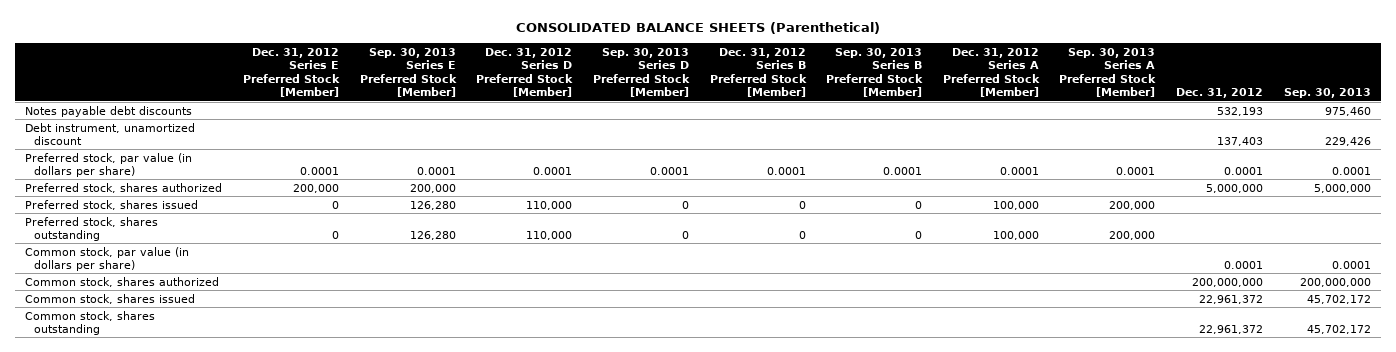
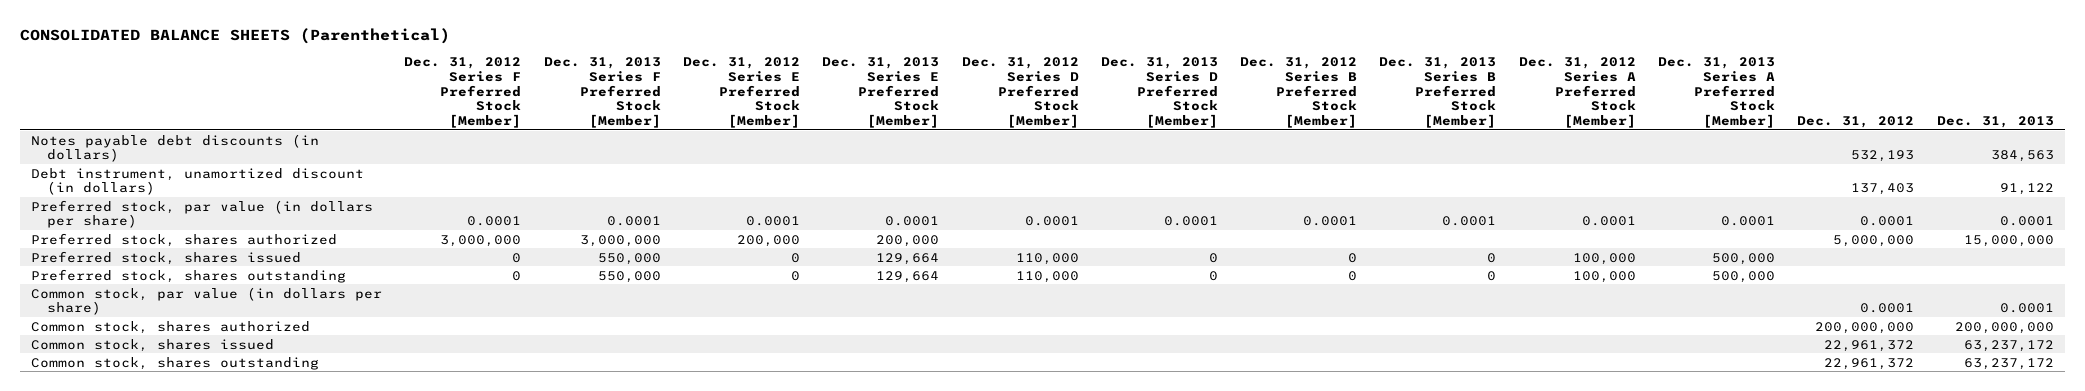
- | Dec. 31, 2012 Series E Preferred Stock [Member] | Sep. 30, 2013 Series E Preferred Stock [Member] | Dec. 31, 2012 Series D Preferred Stock [Member] | Sep. 30, 2013 Series D Preferred Stock [Member] | Dec. 31, 2012 Series B Preferred Stock [Member] | Sep. 30, 2013 Series B Preferred Stock [Member] | Dec. 31, 2012 Series A Preferred Stock [Member] | Sep. 30, 2013 Series A Preferred Stock [Member] | Dec. 31, 2012 | Sep. 30, 2013
+ | Dec. 31, 2012 Series F Preferred Stock [Member] | Dec. 31, 2013 Series F Preferred Stock [Member] | Dec. 31, 2012 Series E Preferred Stock [Member] | Dec. 31, 2013 Series E Preferred Stock [Member] | Dec. 31, 2012 Series D Preferred Stock [Member] | Dec. 31, 2013 Series D Preferred Stock [Member] | Dec. 31, 2012 Series B Preferred Stock [Member] | Dec. 31, 2013 Series B Preferred Stock [Member] | Dec. 31, 2012 Series A Preferred Stock [Member] | Dec. 31, 2013 Series A Preferred Stock [Member] | Dec. 31, 2012 | Dec. 31, 2013
- Notes payable debt discounts | | | | | | | | | 532,193 | 975,460
- Debt instrument, unamortized discount | | | | | | | | | 137,403 | 229,426
+ Notes payable debt discounts (in dollars) | | | | | | | | | | | 532,193 | 384,563
+ Debt instrument, unamortized discount (in dollars) | | | | | | | | | | | 137,403 | 91,122

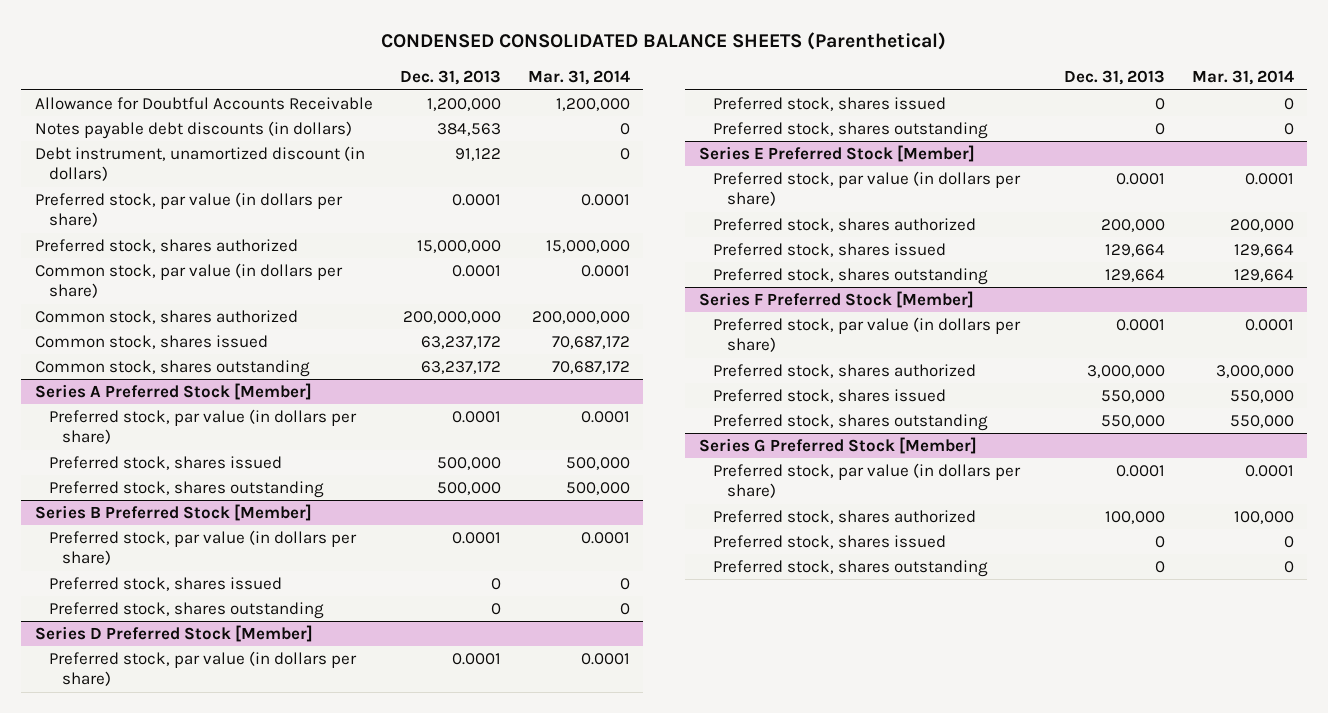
- CONSOLIDATED BALANCE SHEETS (Parenthetical)
+ CONDENSED CONSOLIDATED BALANCE SHEETS (Parenthetical)
- | Dec. 31, 2012 Series F Preferred Stock [Member] | Dec. 31, 2013 Series F Preferred Stock [Member] | Dec. 31, 2012 Series E Preferred Stock [Member] | Dec. 31, 2013 Series E Preferred Stock [Member] | Dec. 31, 2012 Series D Preferred Stock [Member] | Dec. 31, 2013 Series D Preferred Stock [Member] | Dec. 31, 2012 Series B Preferred Stock [Member] | Dec. 31, 2013 Series B Preferred Stock [Member] | Dec. 31, 2012 Series A Preferred Stock [Member] | Dec. 31, 2013 Series A Preferred Stock [Member] | Dec. 31, 2012 | Dec. 31, 2013
+ | Dec. 31, 2013 | Mar. 31, 2014
+ Allowance for Doubtful Accounts Receivable | 1,200,000 | 1,200,000
- Preferred stock, shares issued | 0 | 550,000 | 0 | 129,664 | 110,000 | 0 | 0 | 0 | 100,000 | 500,000 | |
- Preferred stock, shares outstanding | 0 | 550,000 | 0 | 129,664 | 110,000 | 0 | 0 | 0 | 100,000 | 500,000 | |
+ Series A Preferred Stock [Member]
+ Preferred stock, par value (in dollars per share) | 0.0001 | 0.0001
+ Preferred stock, shares issued | 500,000 | 500,000
+ Preferred stock, shares outstanding | 500,000 | 500,000
+ Series B Preferred Stock [Member]
+ Preferred stock, par value (in dollars per share) | 0.0001 | 0.0001
+ Preferred stock, shares issued | 0 | 0
+ Preferred stock, shares outstanding | 0 | 0
+ Series D Preferred Stock [Member]
+ Preferred stock, par value (in dollars per share) | 0.0001 | 0.0001
+ Preferred stock, shares issued | 0 | 0
+ Preferred stock, shares outstanding | 0 | 0
+ Series E Preferred Stock [Member]
+ Preferred stock, par value (in dollars per share) | 0.0001 | 0.0001
+ Preferred stock, shares authorized | 200,000 | 200,000
+ Preferred stock, shares issued | 129,664 | 129,664
+ Preferred stock, shares outstanding | 129,664 | 129,664
+ Series F Preferred Stock [Member]
+ Preferred stock, par value (in dollars per share) | 0.0001 | 0.0001
+ Preferred stock, shares authorized | 3,000,000 | 3,000,000
+ Preferred stock, shares issued | 550,000 | 550,000
+ Preferred stock, shares outstanding | 550,000 | 550,000
+ Series G Preferred Stock [Member]
+ Preferred stock, par value (in dollars per share) | 0.0001 | 0.0001
+ Preferred stock, shares authorized | 100,000 | 100,000
+ Preferred stock, shares issued | 0 | 0
+ Preferred stock, shares outstanding | 0 | 0

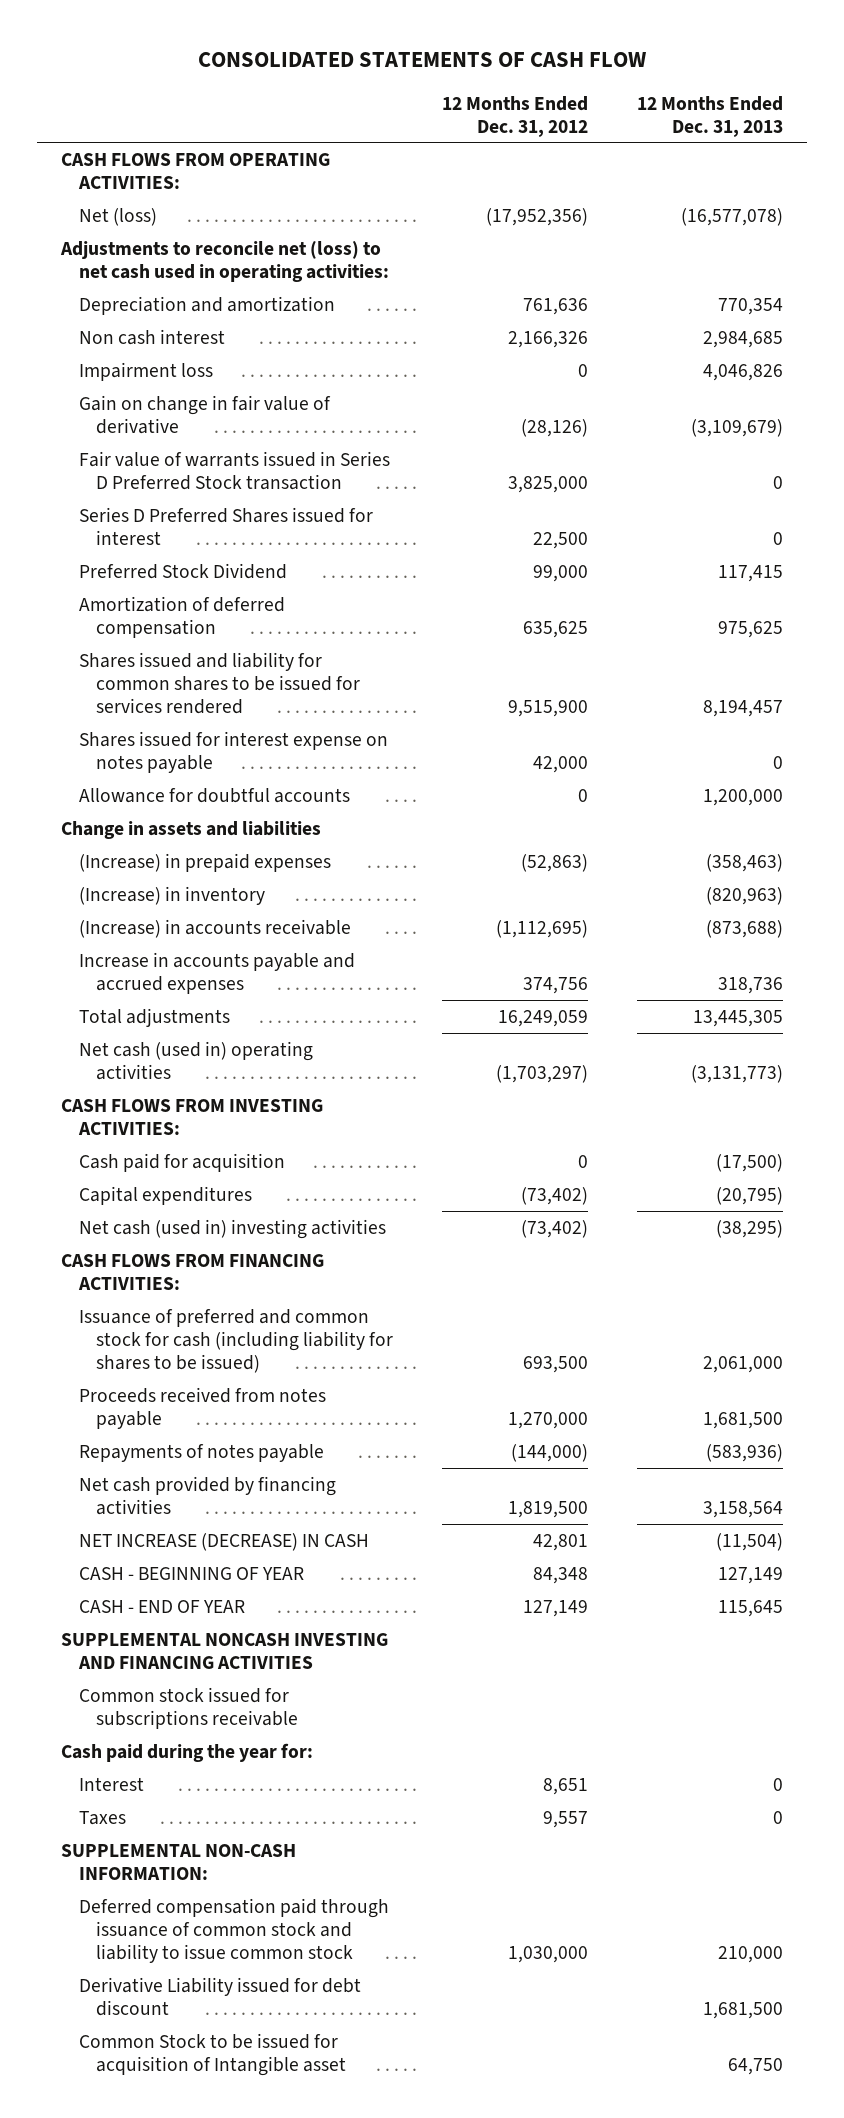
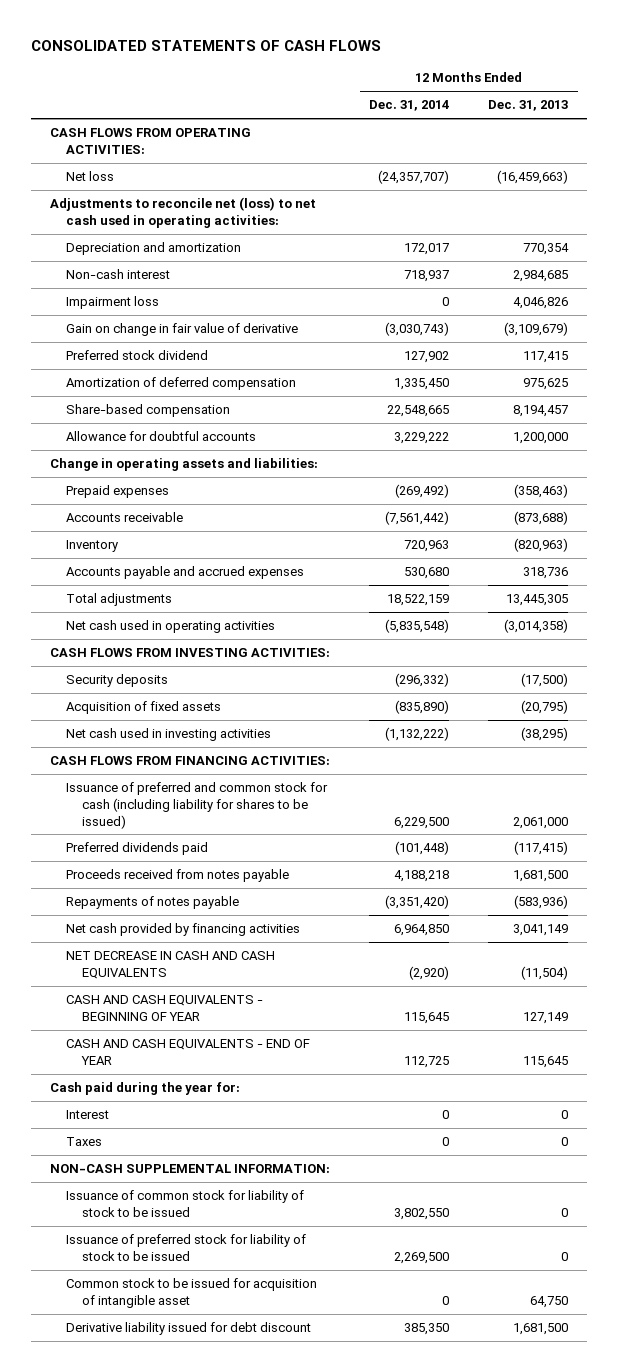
- CONSOLIDATED STATEMENTS OF CASH FLOW
+ CONSOLIDATED STATEMENTS OF CASH FLOWS
- | 12 Months Ended Dec. 31, 2012 | 12 Months Ended Dec. 31, 2013
+ | 12 Months Ended Dec. 31, 2014 | 12 Months Ended Dec. 31, 2013
- Net (loss) | (17,952,356) | (16,577,078)
+ Net loss | (24,357,707) | (16,459,663)
- Non cash interest | 2,166,326 | 2,984,685
+ Non-cash interest | 718,937 | 2,984,685
- Fair value of warrants issued in Series D Preferred Stock transaction | 3,825,000 | 0
- Series D Preferred Shares issued for interest | 22,500 | 0
- Preferred Stock Dividend | 99,000 | 117,415
+ Preferred stock dividend | 127,902 | 117,415
- Shares issued and liability for common shares to be issued for services rendered | 9,515,900 | 8,194,457
- Shares issued for interest expense on notes payable | 42,000 | 0
+ Share-based compensation | 22,548,665 | 8,194,457
- Change in assets and liabilities
- (Increase) in prepaid expenses | (52,863) | (358,463)
- (Increase) in inventory | | (820,963)
- (Increase) in accounts receivable | (1,112,695) | (873,688)
- Increase in accounts payable and accrued expenses | 374,756 | 318,736
+ Change in operating assets and liabilities:
+ Prepaid expenses | (269,492) | (358,463)
+ Accounts receivable | (7,561,442) | (873,688)
+ Inventory | 720,963 | (820,963)
+ Accounts payable and accrued expenses | 530,680 | 318,736
- Net cash (used in) operating activities | (1,703,297) | (3,131,773)
+ Net cash used in operating activities | (5,835,548) | (3,014,358)
- Cash paid for acquisition | 0 | (17,500)
- Capital expenditures | (73,402) | (20,795)
- Net cash (used in) investing activities | (73,402) | (38,295)
+ Security deposits | (296,332) | (17,500)
+ Acquisition of fixed assets | (835,890) | (20,795)
+ Net cash used in investing activities | (1,132,222) | (38,295)
+ Preferred dividends paid | (101,448) | (117,415)
- Net cash provided by financing activities | 1,819,500 | 3,158,564
- NET INCREASE (DECREASE) IN CASH | 42,801 | (11,504)
- CASH - BEGINNING OF YEAR | 84,348 | 127,149
- CASH - END OF YEAR | 127,149 | 115,645
- SUPPLEMENTAL NONCASH INVESTING AND FINANCING ACTIVITIES
- Common stock issued for subscriptions receivable
+ Net cash provided by financing activities | 6,964,850 | 3,041,149
+ NET DECREASE IN CASH AND CASH EQUIVALENTS | (2,920) | (11,504)
+ CASH AND CASH EQUIVALENTS - BEGINNING OF YEAR | 115,645 | 127,149
+ CASH AND CASH EQUIVALENTS - END OF YEAR | 112,725 | 115,645
- SUPPLEMENTAL NON-CASH INFORMATION:
- Deferred compensation paid through issuance of common stock and liability to issue common stock | 1,030,000 | 210,000
- Derivative Liability issued for debt discount | | 1,681,500
- Common Stock to be issued for acquisition of Intangible asset | | 64,750
+ NON-CASH SUPPLEMENTAL INFORMATION:
+ Issuance of common stock for liability of stock to be issued | 3,802,550 | 0
+ Issuance of preferred stock for liability of stock to be issued | 2,269,500 | 0
+ Common stock to be issued for acquisition of intangible asset | 0 | 64,750
+ Derivative liability issued for debt discount | 385,350 | 1,681,500

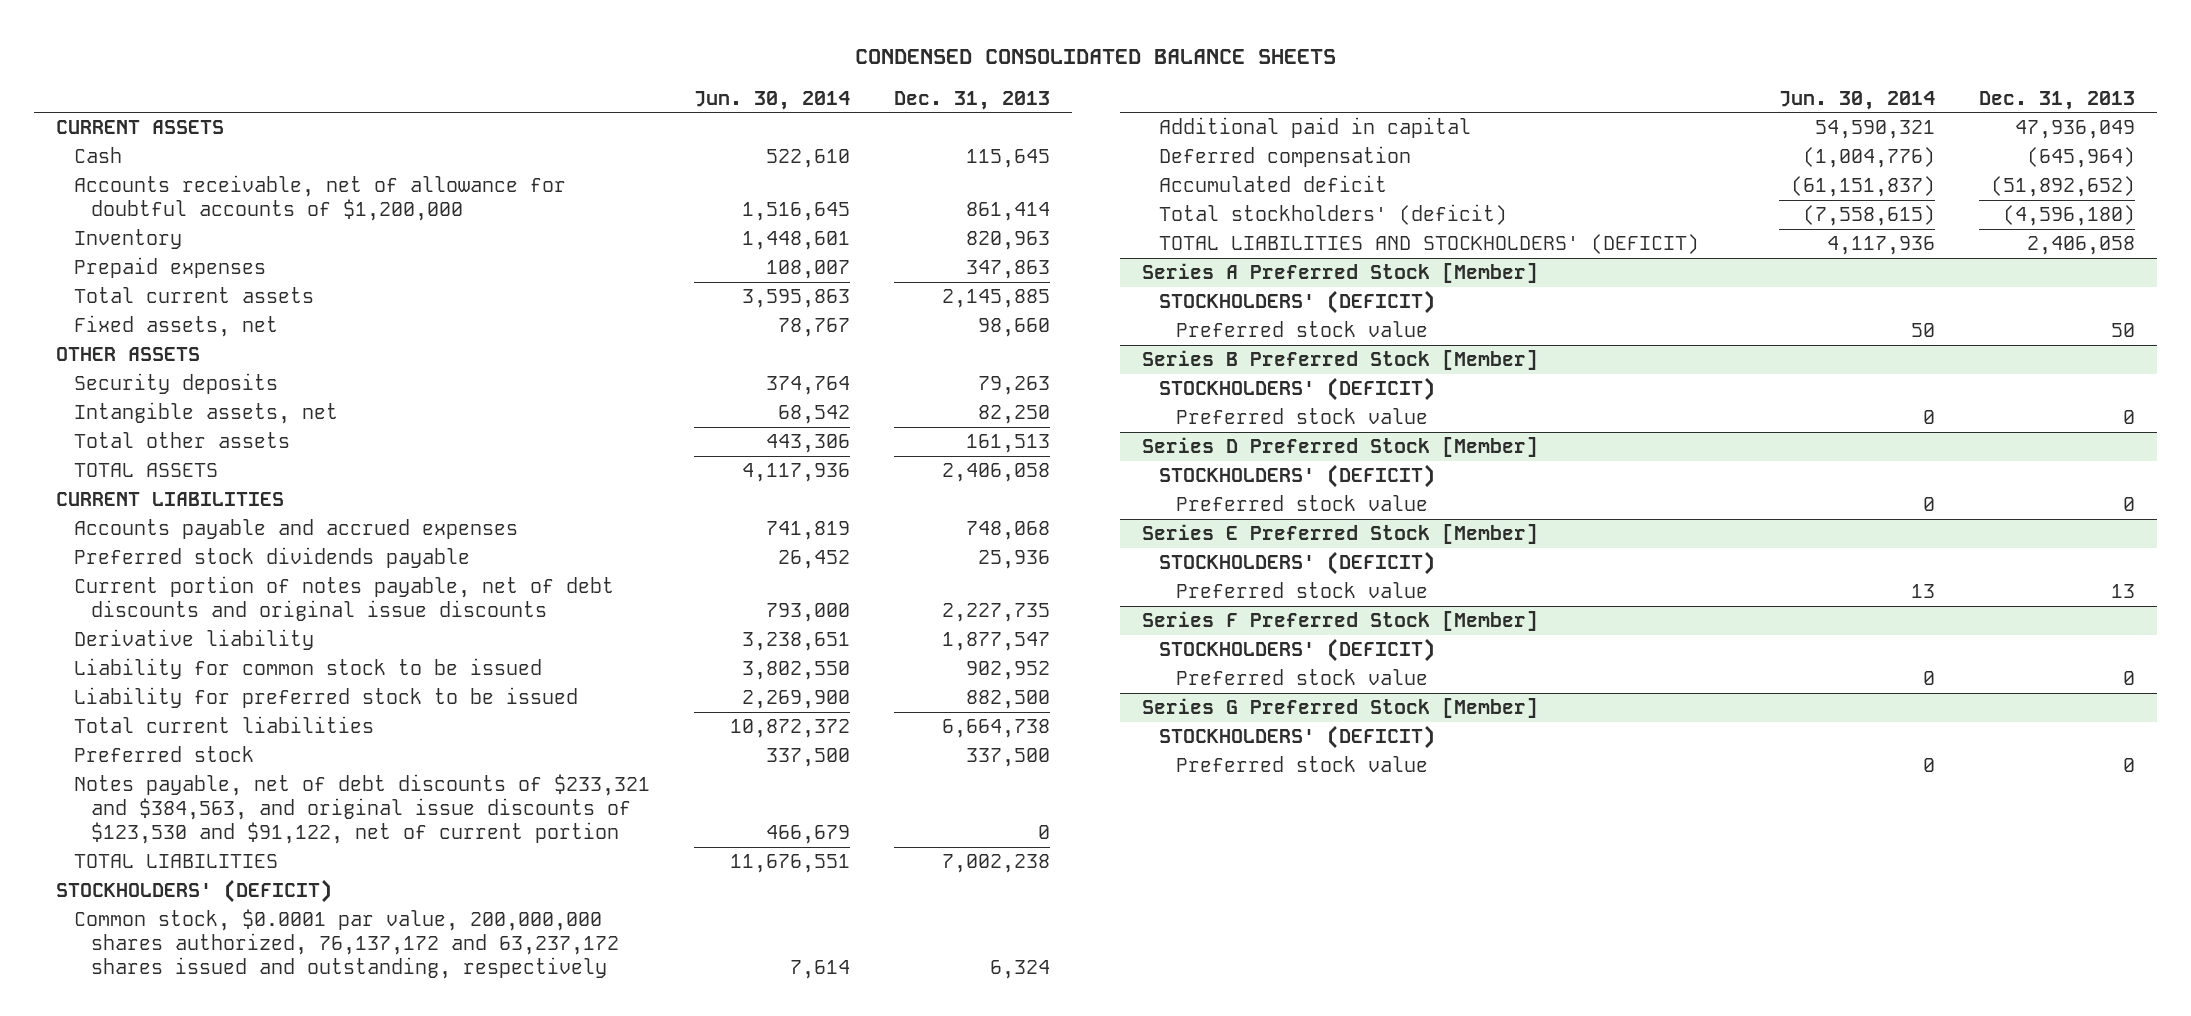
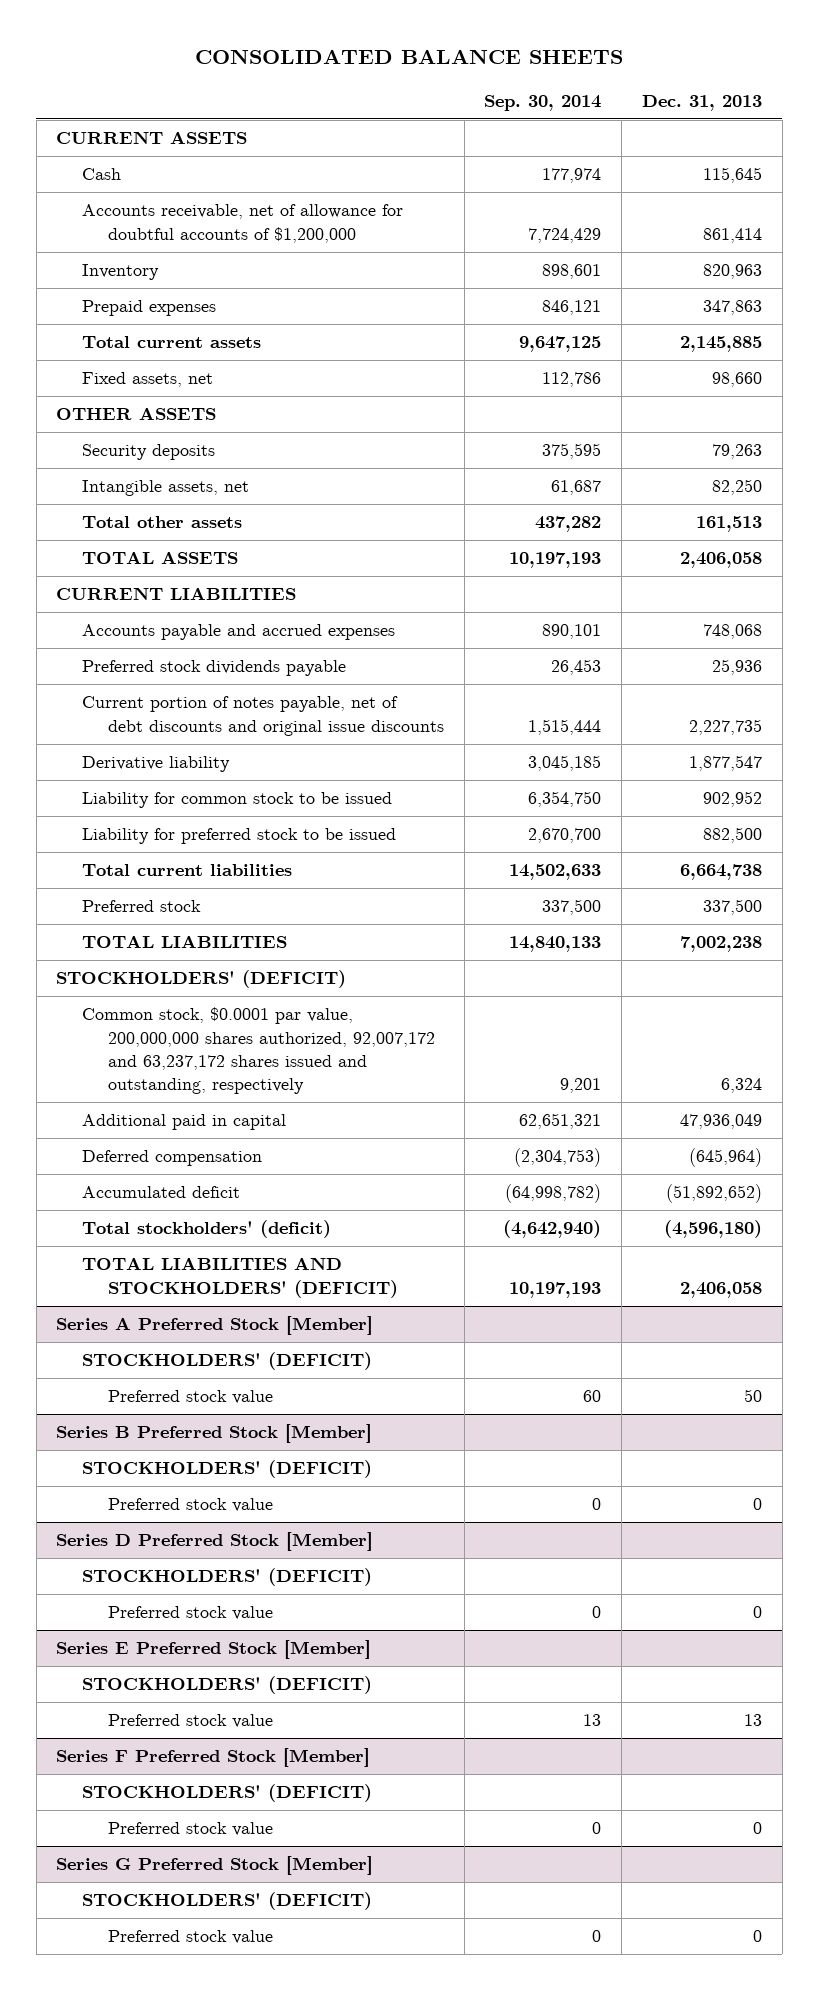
- CONDENSED CONSOLIDATED BALANCE SHEETS
+ CONSOLIDATED BALANCE SHEETS
- | Jun. 30, 2014 | Dec. 31, 2013
+ | Sep. 30, 2014 | Dec. 31, 2013
- Notes payable, net of debt discounts of $233,321 and $384,563, and original issue discounts of $123,530 and $91,122, net of current portion | 466,679 | 0
- Common stock, $0.0001 par value, 200,000,000 shares authorized, 76,137,172 and 63,237,172 shares issued and outstanding, respectively | 7,614 | 6,324
+ Common stock, $0.0001 par value, 200,000,000 shares authorized, 92,007,172 and 63,237,172 shares issued and outstanding, respectively | 9,201 | 6,324

